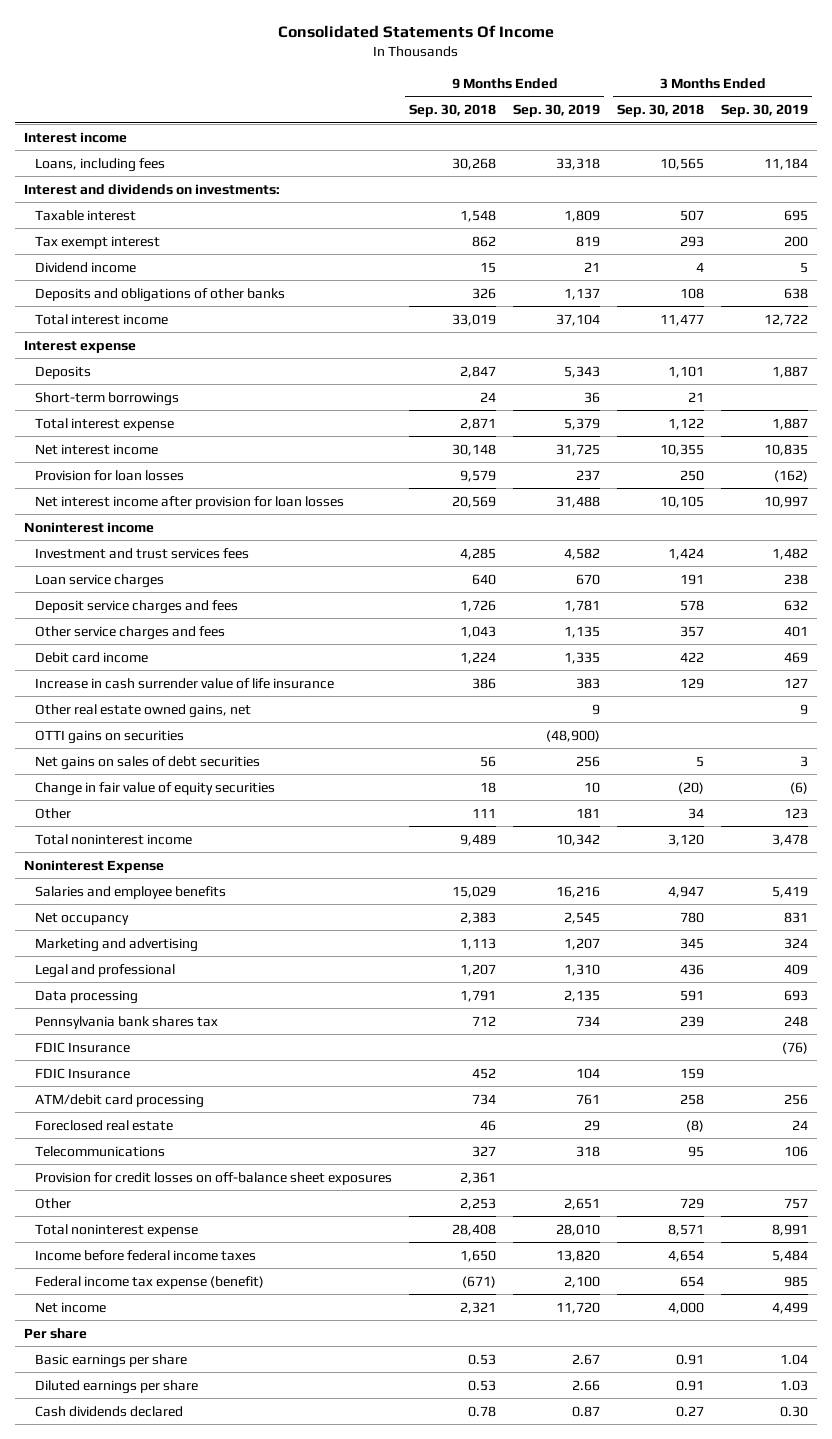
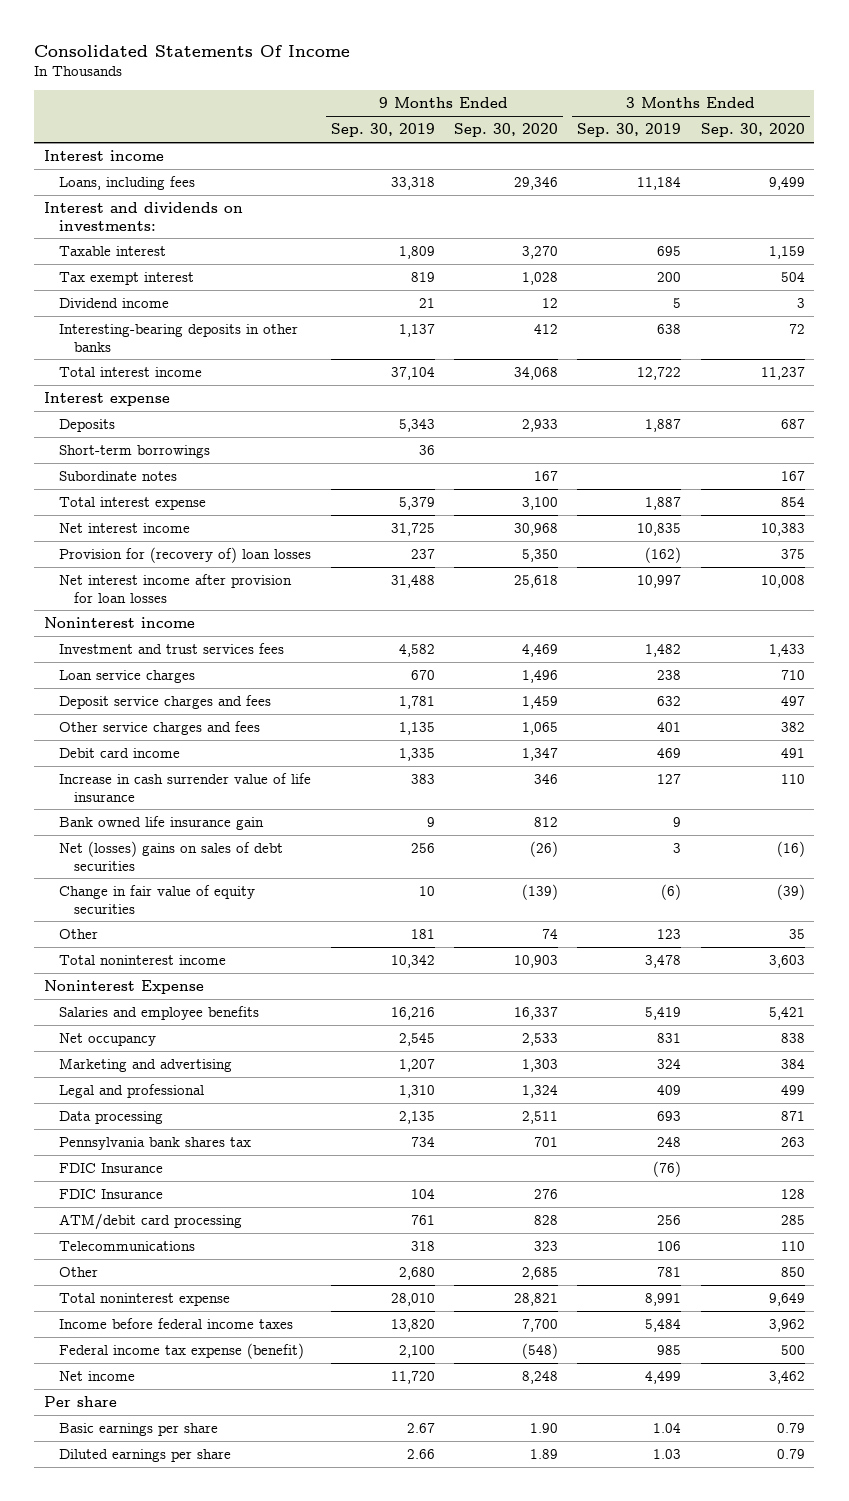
- | 9 Months Ended Sep. 30, 2018 | 9 Months Ended Sep. 30, 2019 | 3 Months Ended Sep. 30, 2018 | 3 Months Ended Sep. 30, 2019
+ | 9 Months Ended Sep. 30, 2019 | 9 Months Ended Sep. 30, 2020 | 3 Months Ended Sep. 30, 2019 | 3 Months Ended Sep. 30, 2020
- Deposits and obligations of other banks | 326 | 1,137 | 108 | 638
+ Interesting-bearing deposits in other banks | 1,137 | 412 | 638 | 72
+ Subordinate notes | | 167 | | 167
- Provision for loan losses | 9,579 | 237 | 250 | (162)
+ Provision for (recovery of) loan losses | 237 | 5,350 | (162) | 375
- Other real estate owned gains, net | | 9 | | 9
- OTTI gains on securities | | (48,900) | |
- Net gains on sales of debt securities | 56 | 256 | 5 | 3
+ Bank owned life insurance gain | 9 | 812 | 9 |
+ Net (losses) gains on sales of debt securities | 256 | (26) | 3 | (16)
- Foreclosed real estate | 46 | 29 | (8) | 24
- Provision for credit losses on off-balance sheet exposures | 2,361 | | |
- Other | 2,253 | 2,651 | 729 | 757
+ Other | 2,680 | 2,685 | 781 | 850
- Cash dividends declared | 0.78 | 0.87 | 0.27 | 0.30

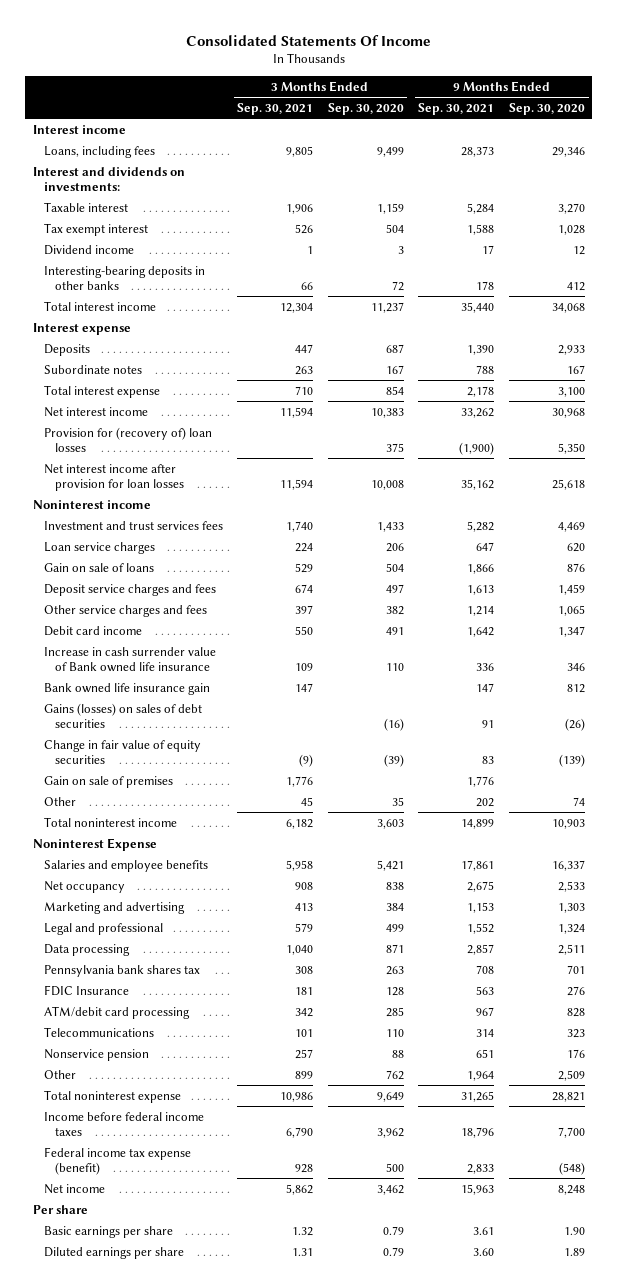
- | 9 Months Ended Sep. 30, 2019 | 9 Months Ended Sep. 30, 2020 | 3 Months Ended Sep. 30, 2019 | 3 Months Ended Sep. 30, 2020
+ | 3 Months Ended Sep. 30, 2021 | 3 Months Ended Sep. 30, 2020 | 9 Months Ended Sep. 30, 2021 | 9 Months Ended Sep. 30, 2020
- Short-term borrowings | 36 | | |
- Loan service charges | 670 | 1,496 | 238 | 710
+ Loan service charges | 224 | 206 | 647 | 620
+ Gain on sale of loans | 529 | 504 | 1,866 | 876
- Increase in cash surrender value of life insurance | 383 | 346 | 127 | 110
+ Increase in cash surrender value of Bank owned life insurance | 109 | 110 | 336 | 346
- Net (losses) gains on sales of debt securities | 256 | (26) | 3 | (16)
+ Gains (losses) on sales of debt securities | | (16) | 91 | (26)
+ Gain on sale of premises | 1,776 | | 1,776 |
- FDIC Insurance | | | (76) |
- Other | 2,680 | 2,685 | 781 | 850
+ Nonservice pension | 257 | 88 | 651 | 176
+ Other | 899 | 762 | 1,964 | 2,509

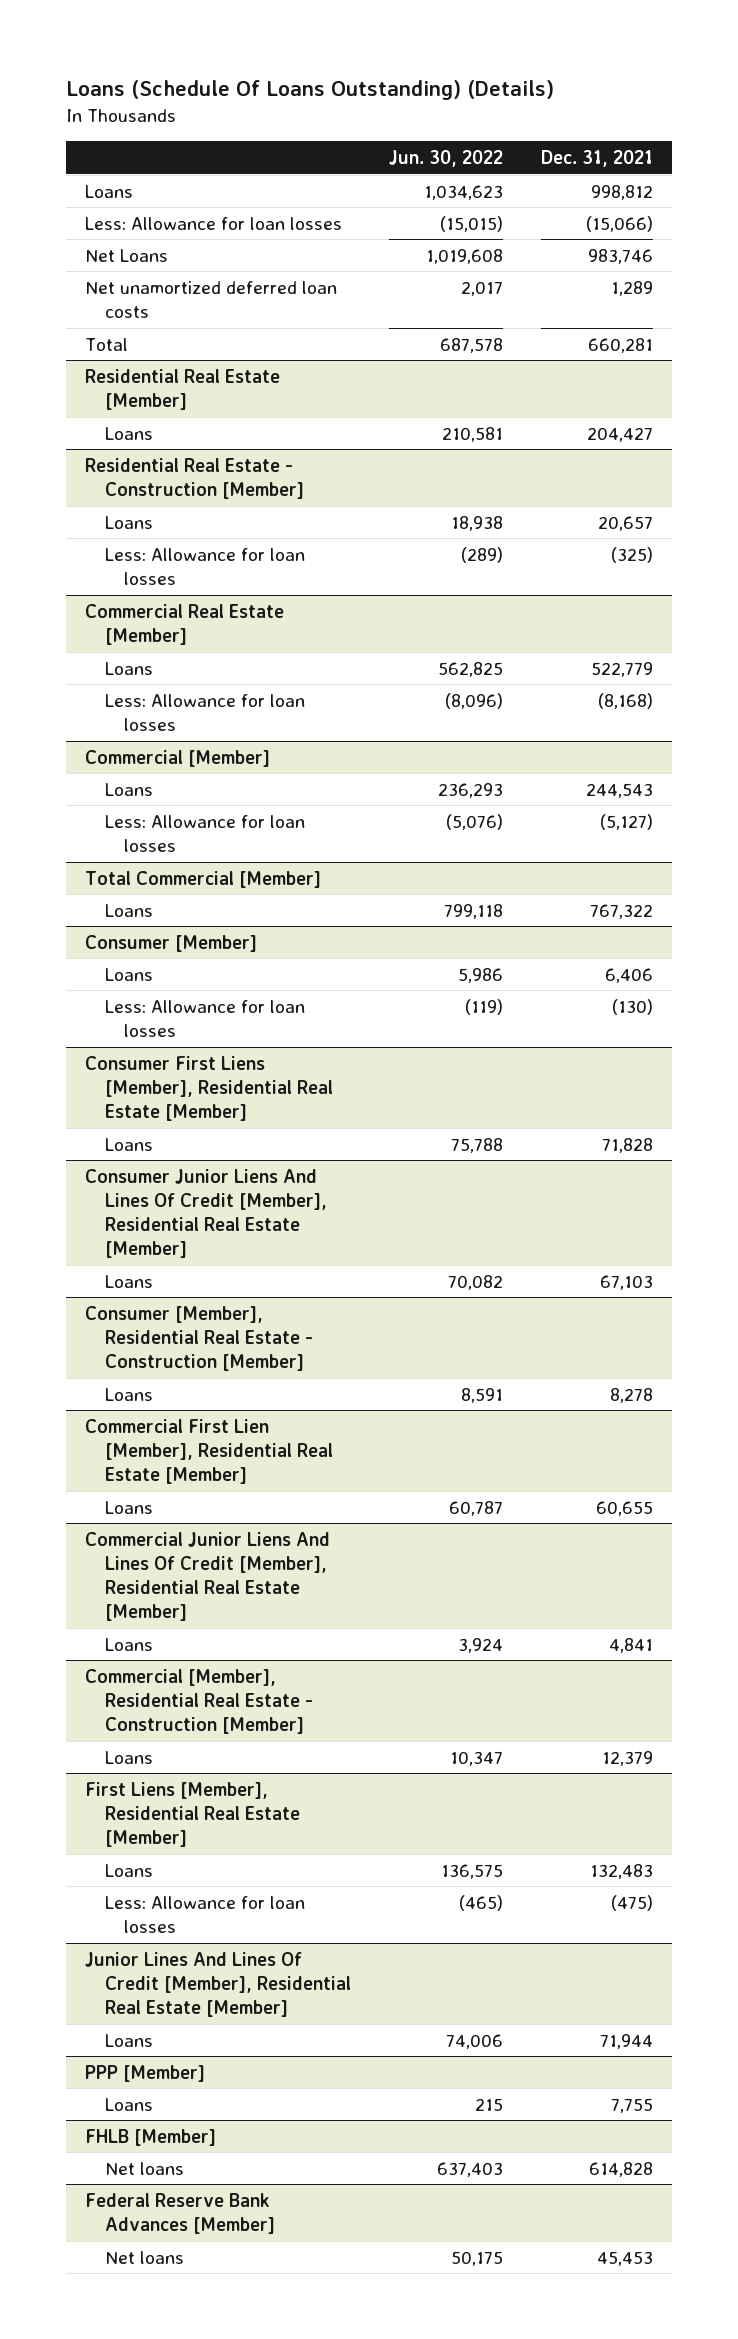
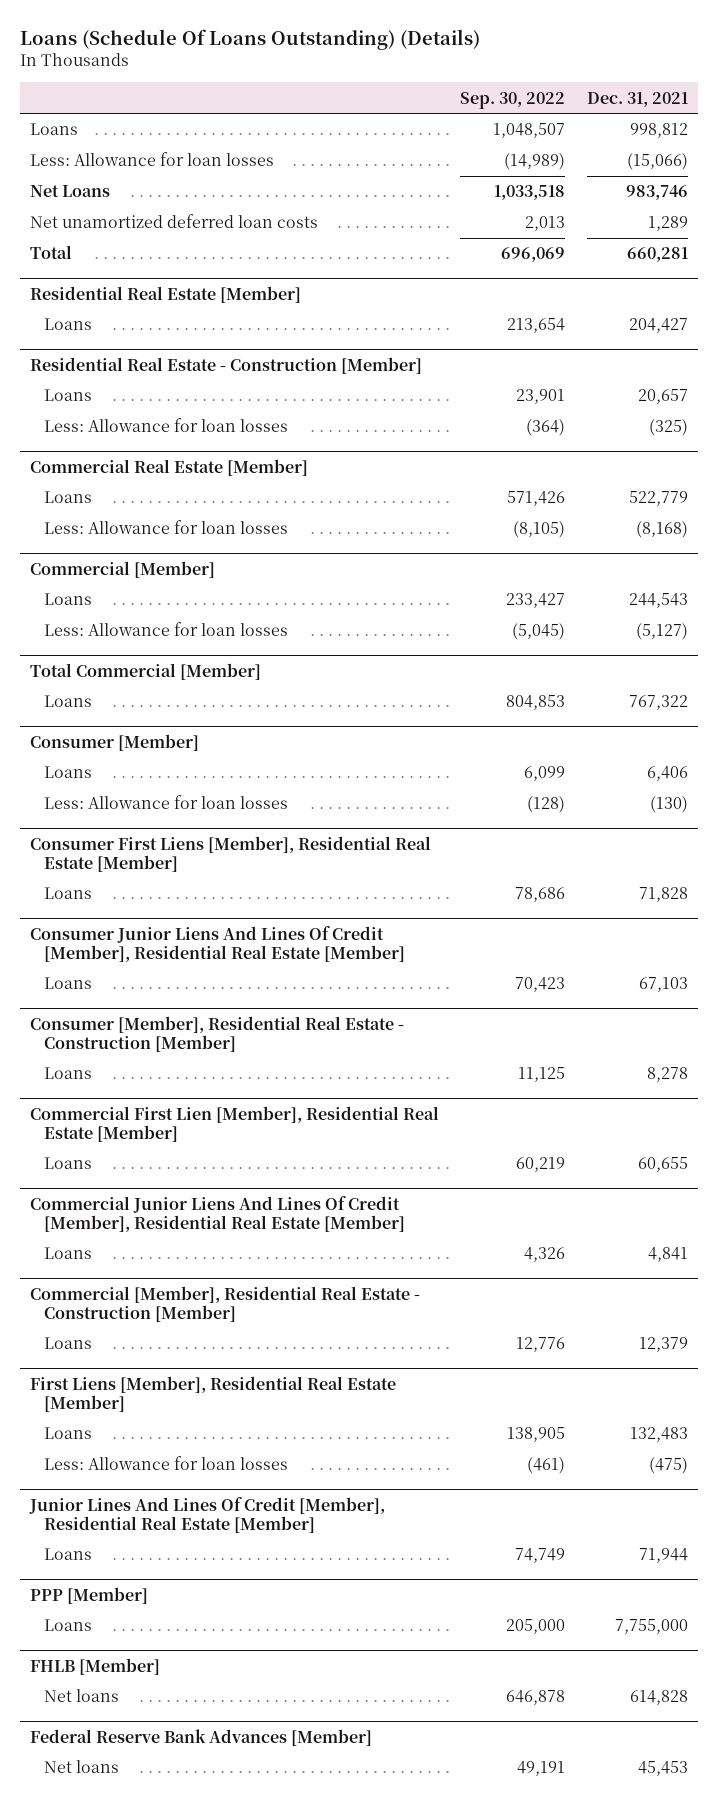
- | Jun. 30, 2022 | Dec. 31, 2021
+ | Sep. 30, 2022 | Dec. 31, 2021
@ PPP [Member]
- Loans | 215 | 7,755
+ Loans | 205,000 | 7,755,000

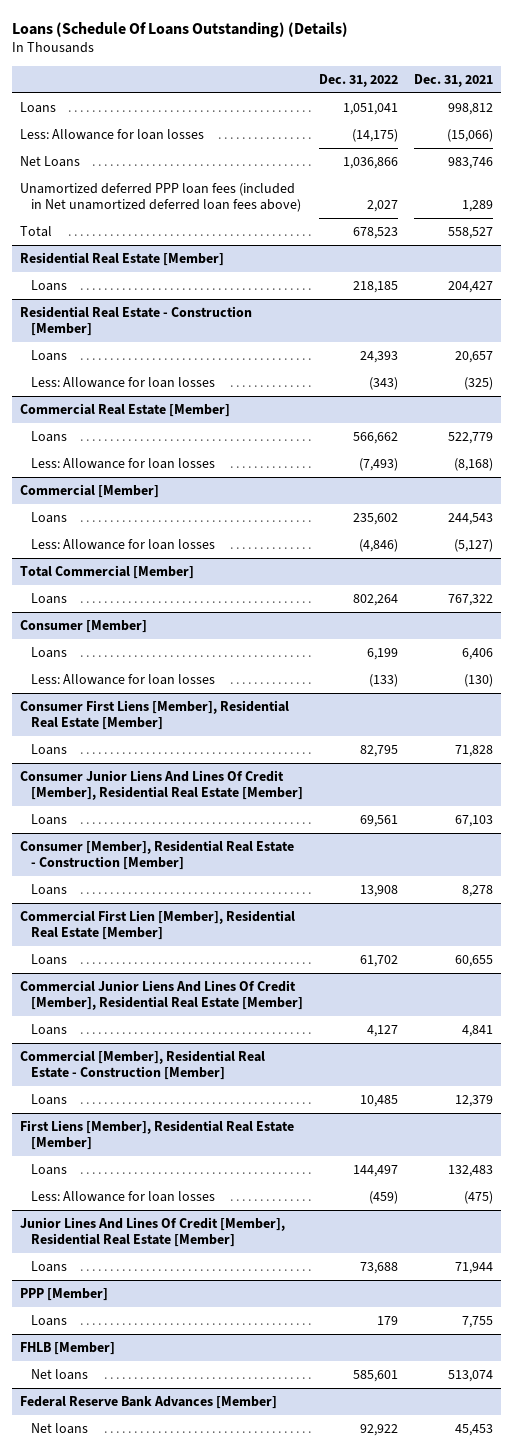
- | Sep. 30, 2022 | Dec. 31, 2021
+ | Dec. 31, 2022 | Dec. 31, 2021
- Net unamortized deferred loan costs | 2,013 | 1,289
- Total | 696,069 | 660,281
+ Unamortized deferred PPP loan fees (included in Net unamortized deferred loan fees above) | 2,027 | 1,289
+ Total | 678,523 | 558,527
@ PPP [Member]
- Loans | 205,000 | 7,755,000
+ Loans | 179 | 7,755
@ FHLB [Member]
- Net loans | 646,878 | 614,828
+ Net loans | 585,601 | 513,074

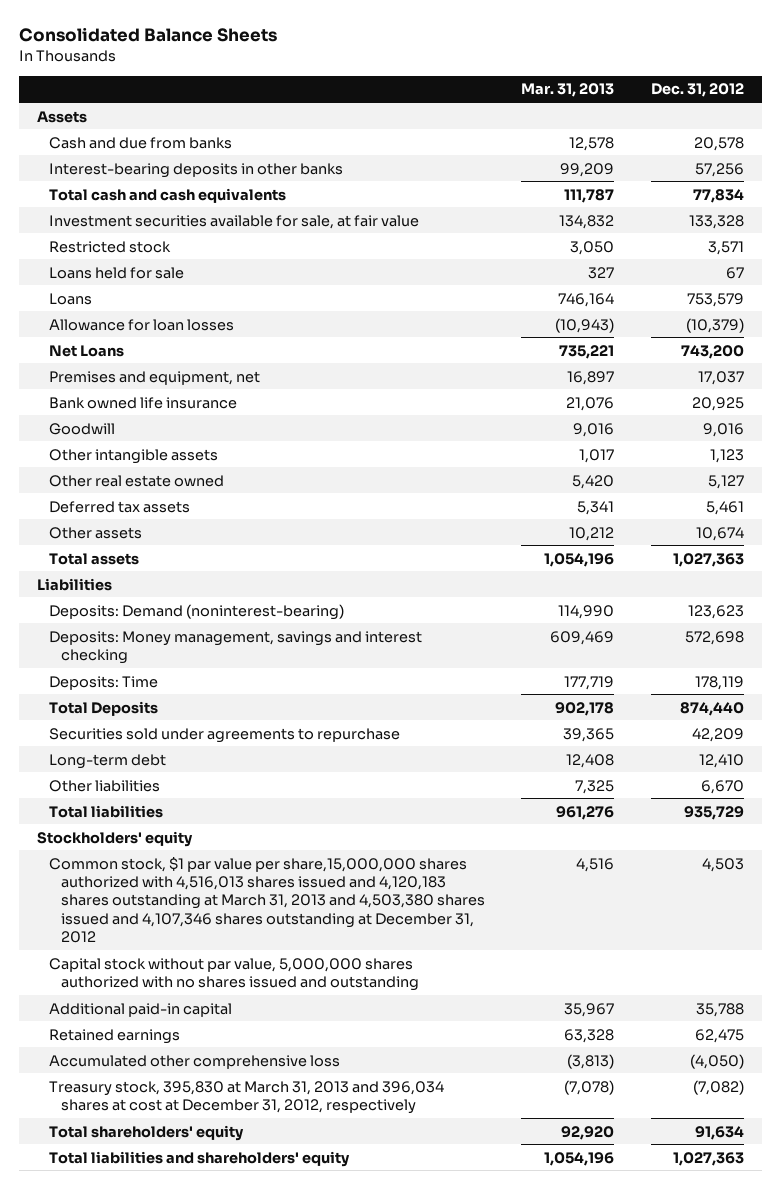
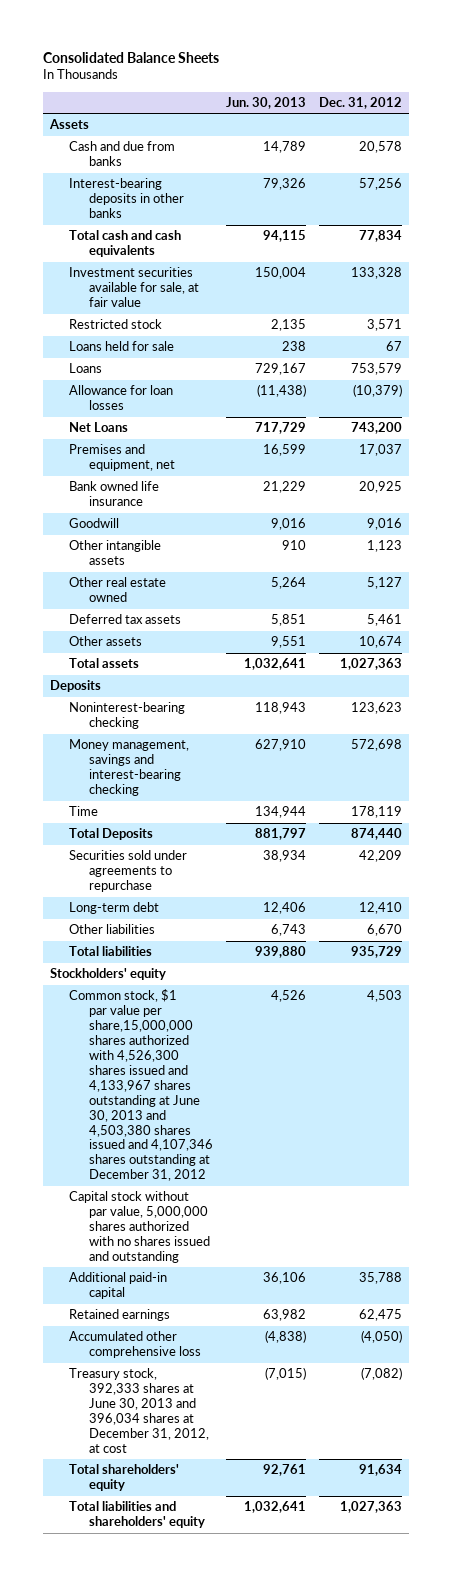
- | Mar. 31, 2013 | Dec. 31, 2012
+ | Jun. 30, 2013 | Dec. 31, 2012
- Liabilities
- Deposits: Demand (noninterest-bearing) | 114,990 | 123,623
- Deposits: Money management, savings and interest checking | 609,469 | 572,698
- Deposits: Time | 177,719 | 178,119
+ Deposits
+ Noninterest-bearing checking | 118,943 | 123,623
+ Money management, savings and interest-bearing checking | 627,910 | 572,698
+ Time | 134,944 | 178,119
- Common stock, $1 par value per share,15,000,000 shares authorized with 4,516,013 shares issued and 4,120,183 shares outstanding at March 31, 2013 and 4,503,380 shares issued and 4,107,346 shares outstanding at December 31, 2012 | 4,516 | 4,503
+ Common stock, $1 par value per share,15,000,000 shares authorized with 4,526,300 shares issued and 4,133,967 shares outstanding at June 30, 2013 and 4,503,380 shares issued and 4,107,346 shares outstanding at December 31, 2012 | 4,526 | 4,503
- Treasury stock, 395,830 at March 31, 2013 and 396,034 shares at cost at December 31, 2012, respectively | (7,078) | (7,082)
+ Treasury stock, 392,333 shares at June 30, 2013 and 396,034 shares at December 31, 2012, at cost | (7,015) | (7,082)

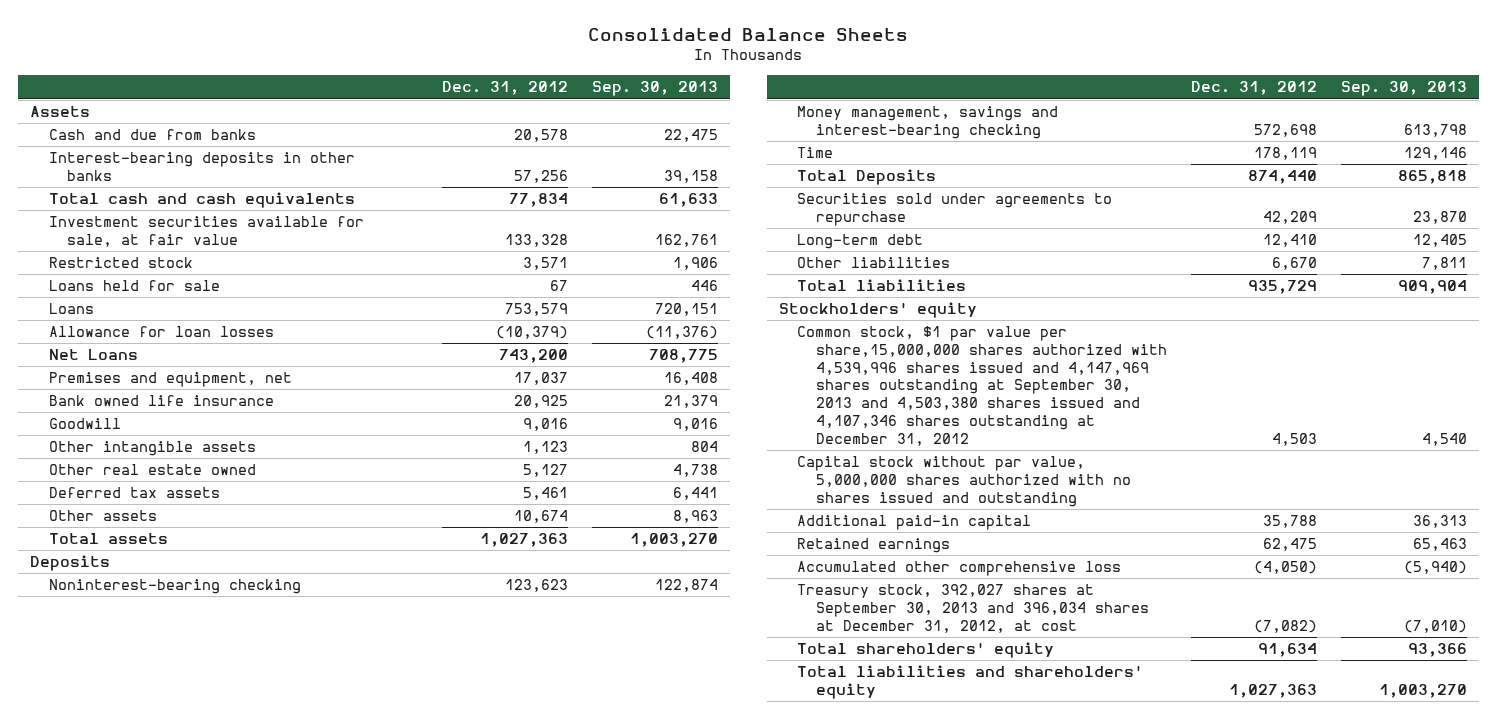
- | Jun. 30, 2013 | Dec. 31, 2012
+ | Dec. 31, 2012 | Sep. 30, 2013
- Common stock, $1 par value per share,15,000,000 shares authorized with 4,526,300 shares issued and 4,133,967 shares outstanding at June 30, 2013 and 4,503,380 shares issued and 4,107,346 shares outstanding at December 31, 2012 | 4,526 | 4,503
+ Common stock, $1 par value per share,15,000,000 shares authorized with 4,539,996 shares issued and 4,147,969 shares outstanding at September 30, 2013 and 4,503,380 shares issued and 4,107,346 shares outstanding at December 31, 2012 | 4,503 | 4,540
- Treasury stock, 392,333 shares at June 30, 2013 and 396,034 shares at December 31, 2012, at cost | (7,015) | (7,082)
+ Treasury stock, 392,027 shares at September 30, 2013 and 396,034 shares at December 31, 2012, at cost | (7,082) | (7,010)

